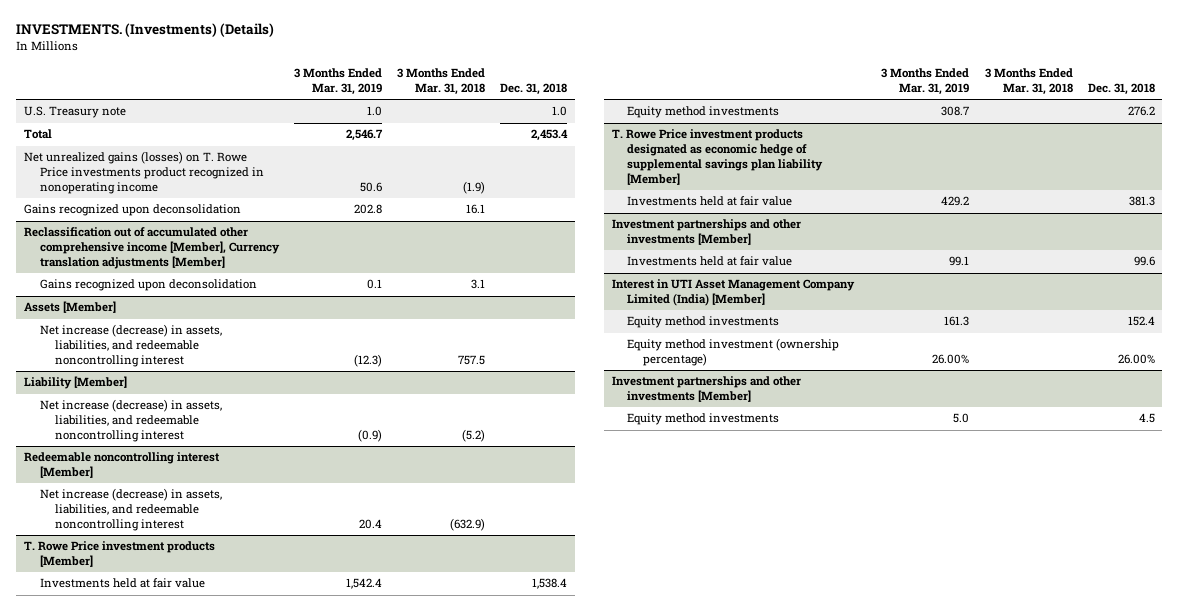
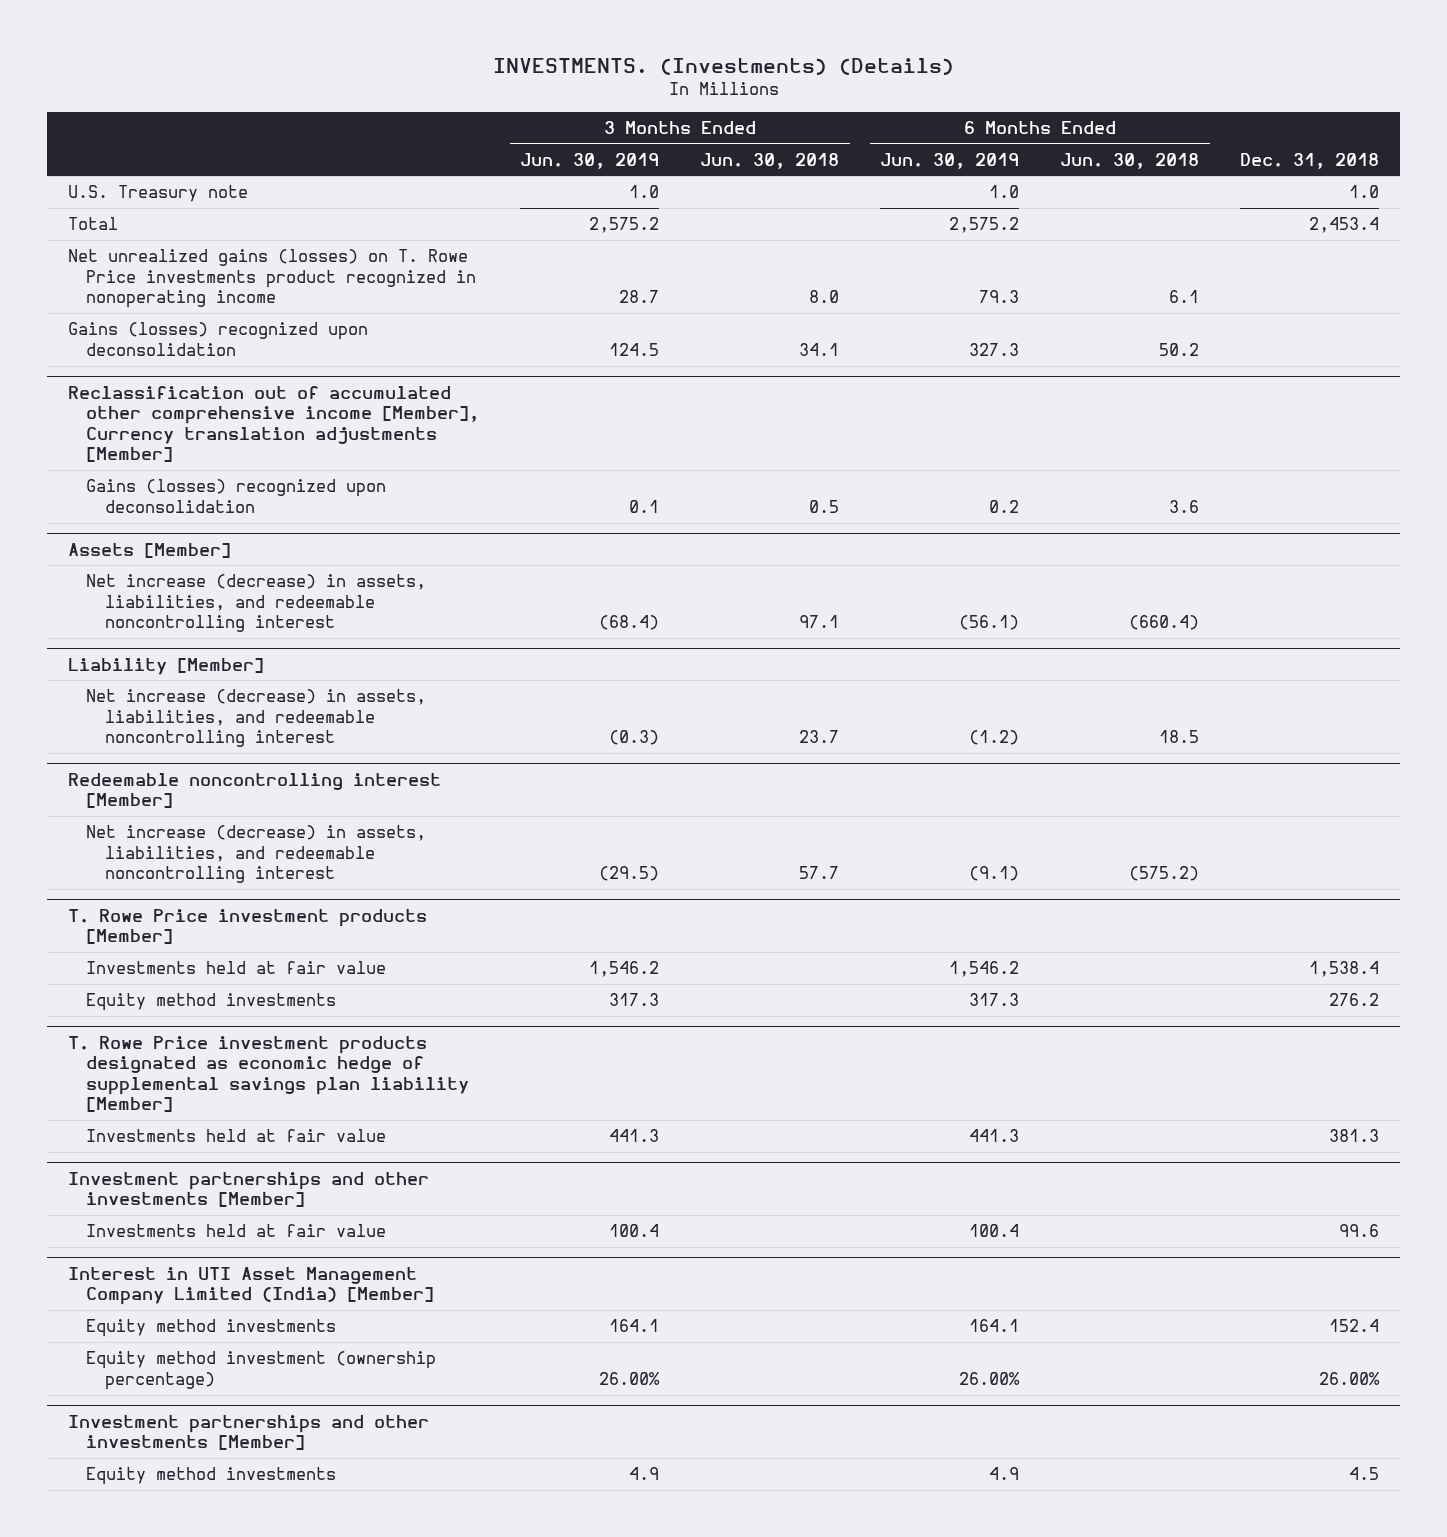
- | 3 Months Ended Mar. 31, 2019 | 3 Months Ended Mar. 31, 2018 | Dec. 31, 2018
+ | 3 Months Ended Jun. 30, 2019 | 3 Months Ended Jun. 30, 2018 | 6 Months Ended Jun. 30, 2019 | 6 Months Ended Jun. 30, 2018 | Dec. 31, 2018
- Gains recognized upon deconsolidation | 202.8 | 16.1 |
+ Gains (losses) recognized upon deconsolidation | 124.5 | 34.1 | 327.3 | 50.2 |
@ Reclassification out of accumulated other comprehensive income [Member], Currency translation adjustments [Member]
- Gains recognized upon deconsolidation | 0.1 | 3.1 |
+ Gains (losses) recognized upon deconsolidation | 0.1 | 0.5 | 0.2 | 3.6 |

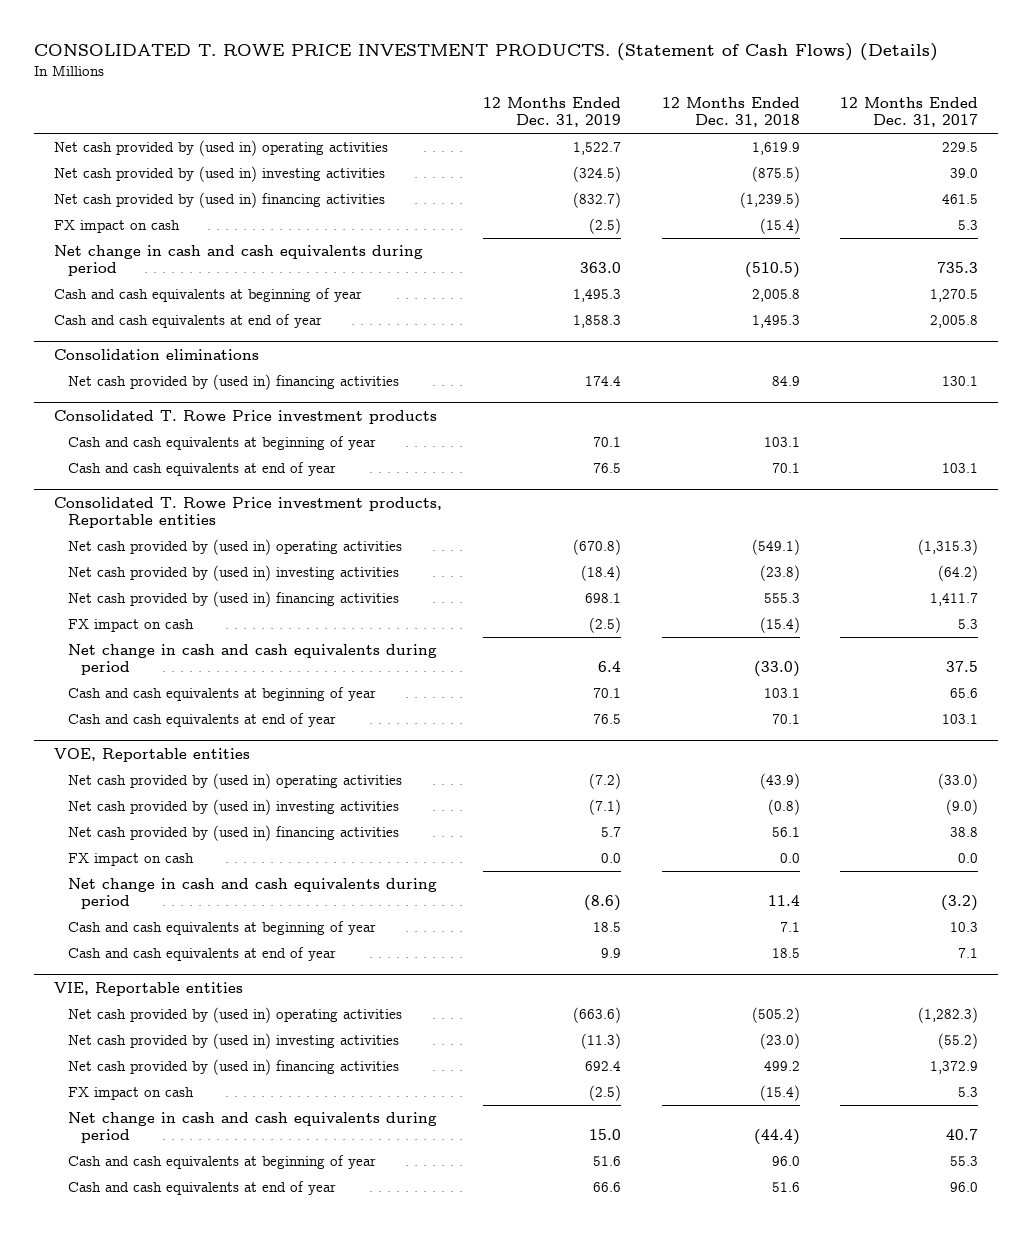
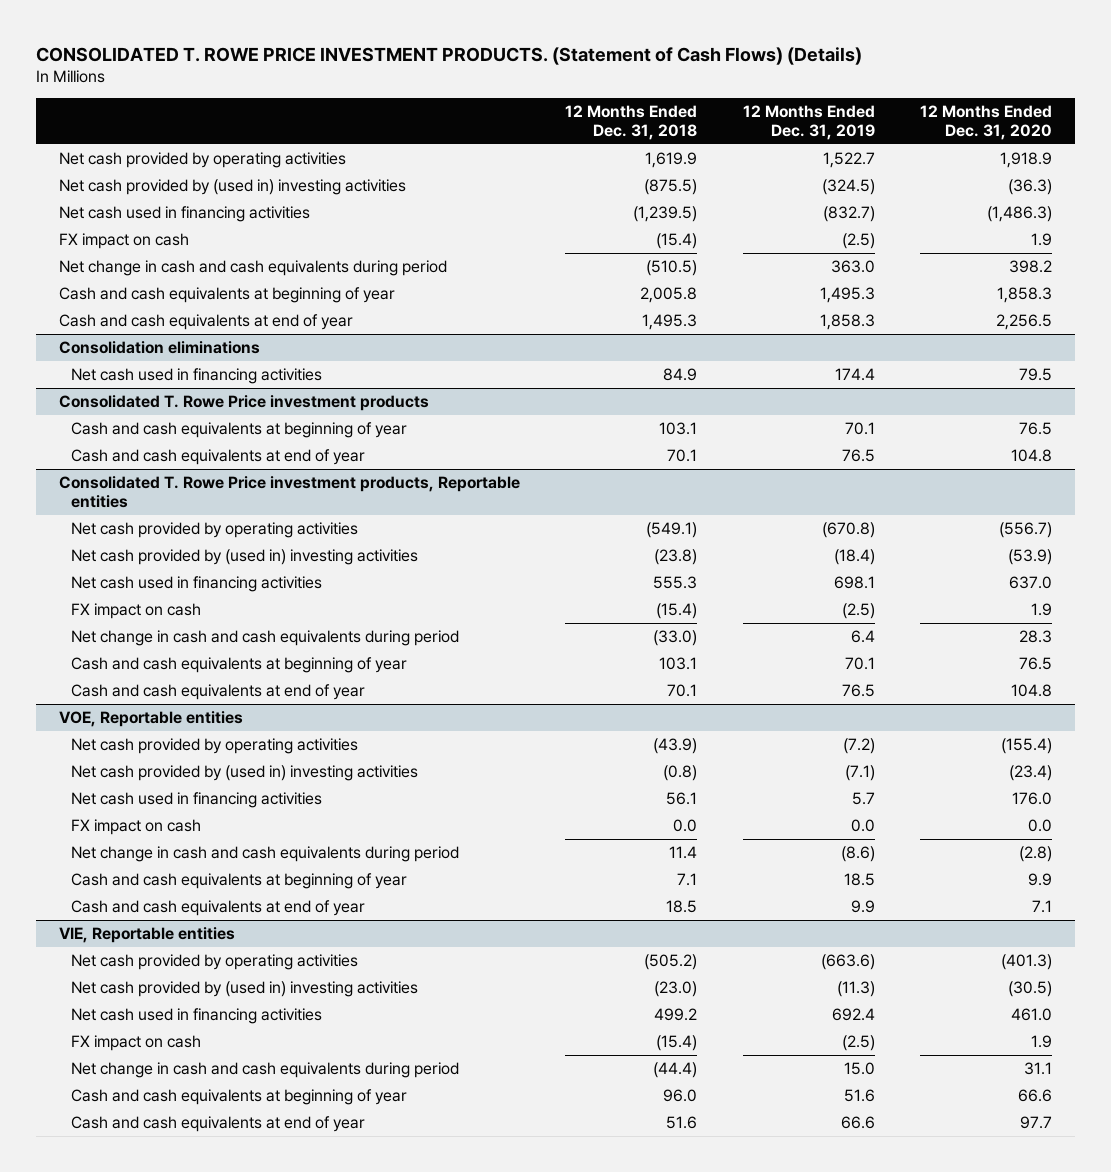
- | 12 Months Ended Dec. 31, 2019 | 12 Months Ended Dec. 31, 2018 | 12 Months Ended Dec. 31, 2017
+ | 12 Months Ended Dec. 31, 2018 | 12 Months Ended Dec. 31, 2019 | 12 Months Ended Dec. 31, 2020
- Net cash provided by (used in) operating activities | 1,522.7 | 1,619.9 | 229.5
+ Net cash provided by operating activities | 1,619.9 | 1,522.7 | 1,918.9
- Net cash provided by (used in) financing activities | (832.7) | (1,239.5) | 461.5
+ Net cash used in financing activities | (1,239.5) | (832.7) | (1,486.3)
@ Consolidation eliminations
- Net cash provided by (used in) financing activities | 174.4 | 84.9 | 130.1
+ Net cash used in financing activities | 84.9 | 174.4 | 79.5
@ Consolidated T. Rowe Price investment products, Reportable entities
- Net cash provided by (used in) operating activities | (670.8) | (549.1) | (1,315.3)
+ Net cash provided by operating activities | (549.1) | (670.8) | (556.7)
- Net cash provided by (used in) financing activities | 698.1 | 555.3 | 1,411.7
+ Net cash used in financing activities | 555.3 | 698.1 | 637.0
@ VOE, Reportable entities
- Net cash provided by (used in) operating activities | (7.2) | (43.9) | (33.0)
+ Net cash provided by operating activities | (43.9) | (7.2) | (155.4)
- Net cash provided by (used in) financing activities | 5.7 | 56.1 | 38.8
+ Net cash used in financing activities | 56.1 | 5.7 | 176.0
@ VIE, Reportable entities
- Net cash provided by (used in) operating activities | (663.6) | (505.2) | (1,282.3)
+ Net cash provided by operating activities | (505.2) | (663.6) | (401.3)
- Net cash provided by (used in) financing activities | 692.4 | 499.2 | 1,372.9
+ Net cash used in financing activities | 499.2 | 692.4 | 461.0

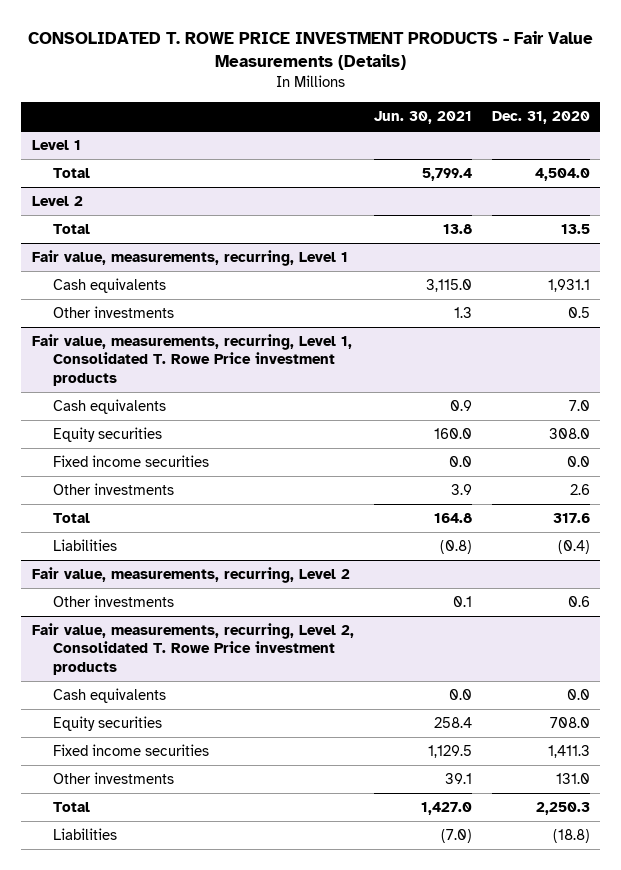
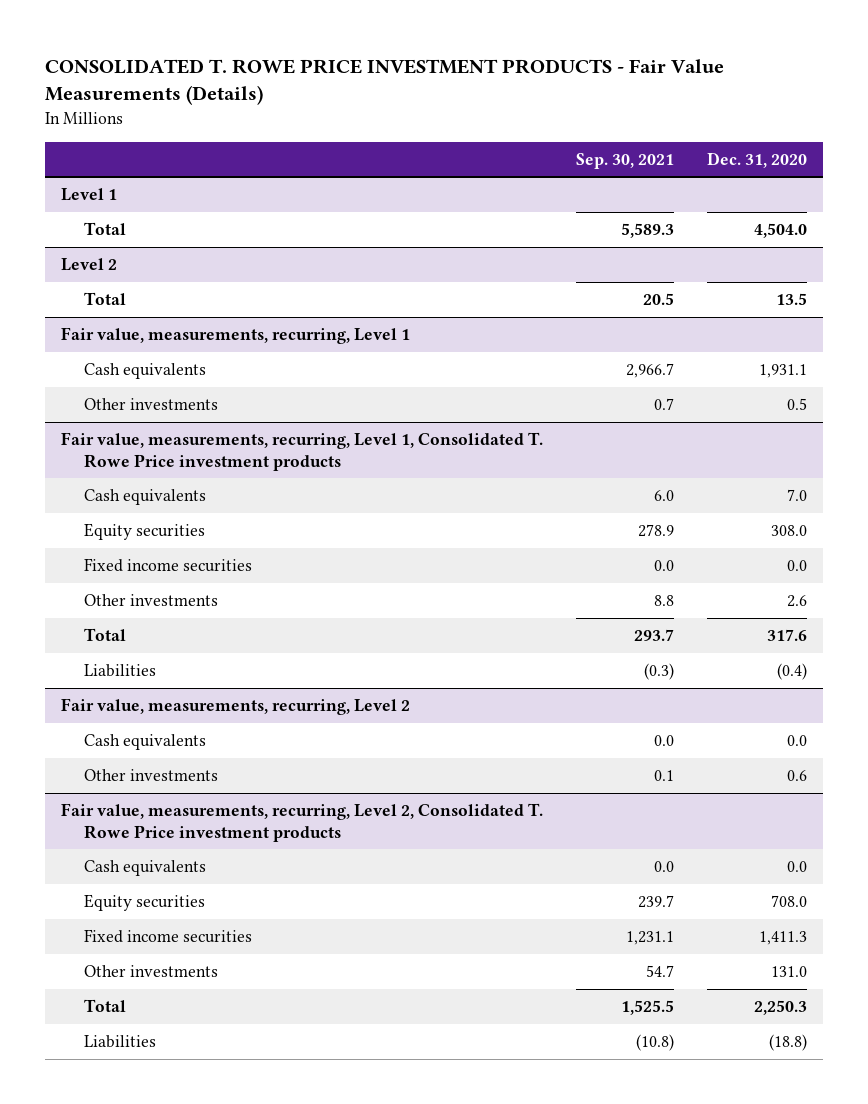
- | Jun. 30, 2021 | Dec. 31, 2020
+ | Sep. 30, 2021 | Dec. 31, 2020
@ Fair value, measurements, recurring, Level 2
+ Cash equivalents | 0.0 | 0.0

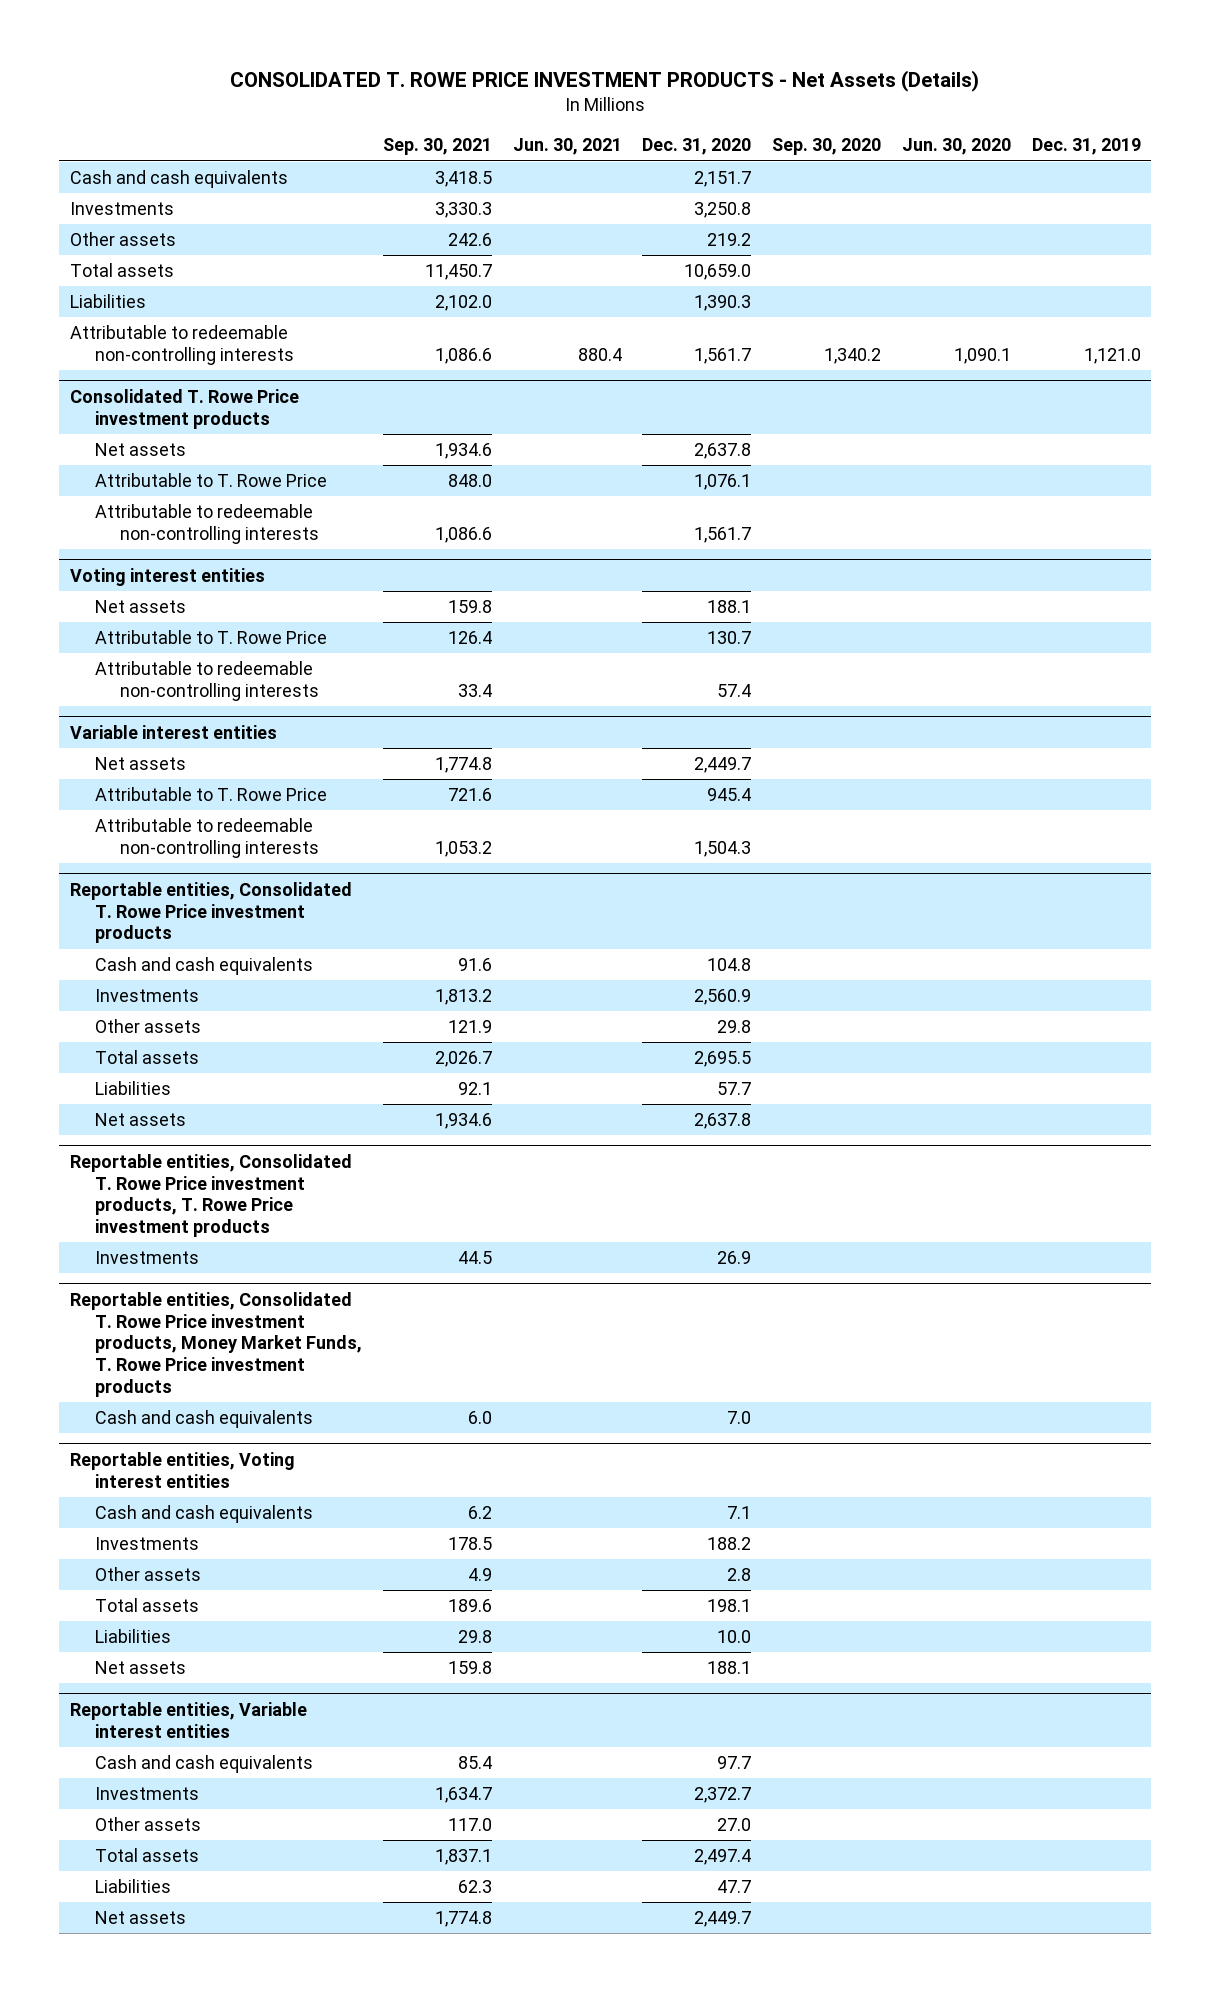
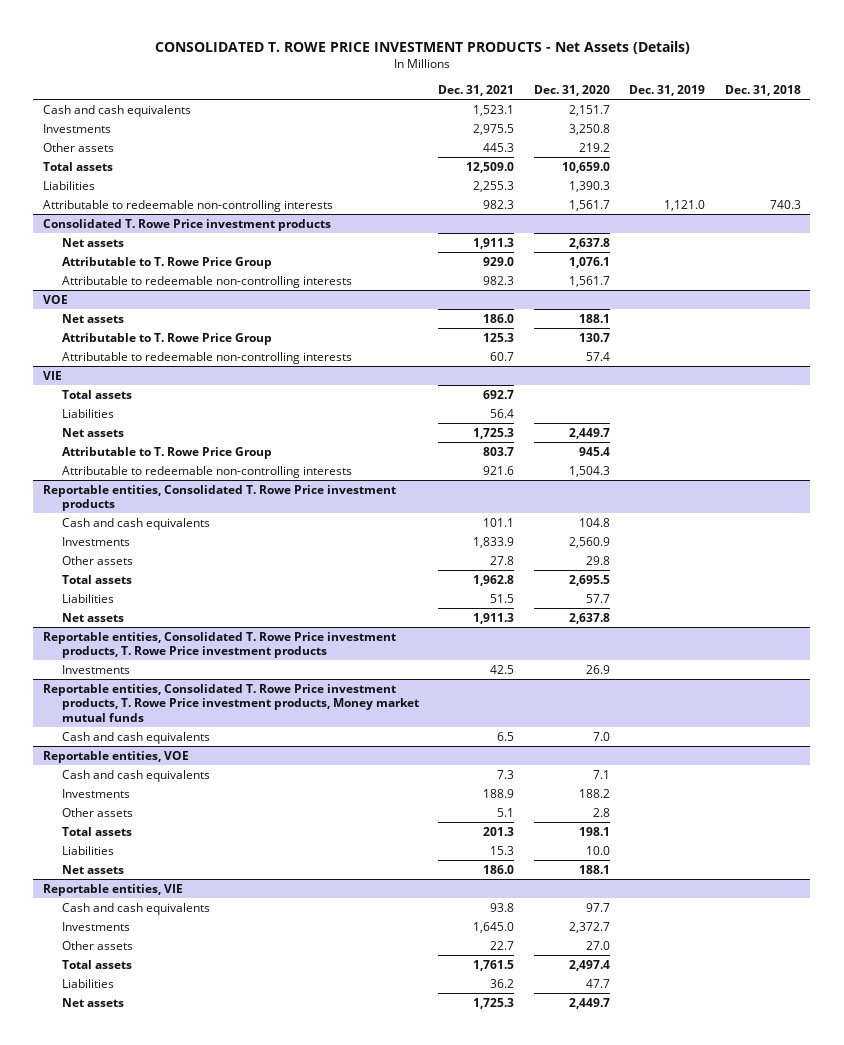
- | Sep. 30, 2021 | Jun. 30, 2021 | Dec. 31, 2020 | Sep. 30, 2020 | Jun. 30, 2020 | Dec. 31, 2019
+ | Dec. 31, 2021 | Dec. 31, 2020 | Dec. 31, 2019 | Dec. 31, 2018
@ Consolidated T. Rowe Price investment products
- Attributable to T. Rowe Price | 848.0 | | 1,076.1 | | |
+ Attributable to T. Rowe Price Group | 929.0 | 1,076.1 | |
- Voting interest entities
+ VOE
- Attributable to T. Rowe Price | 126.4 | | 130.7 | | |
+ Attributable to T. Rowe Price Group | 125.3 | 130.7 | |
- Variable interest entities
+ VIE
+ Total assets | 692.7 | | |
+ Liabilities | 56.4 | | |
- Attributable to T. Rowe Price | 721.6 | | 945.4 | | |
+ Attributable to T. Rowe Price Group | 803.7 | 945.4 | |
- Reportable entities, Consolidated T. Rowe Price investment products, Money Market Funds, T. Rowe Price investment products
+ Reportable entities, Consolidated T. Rowe Price investment products, T. Rowe Price investment products, Money market mutual funds
- Reportable entities, Voting interest entities
+ Reportable entities, VOE
- Reportable entities, Variable interest entities
+ Reportable entities, VIE

